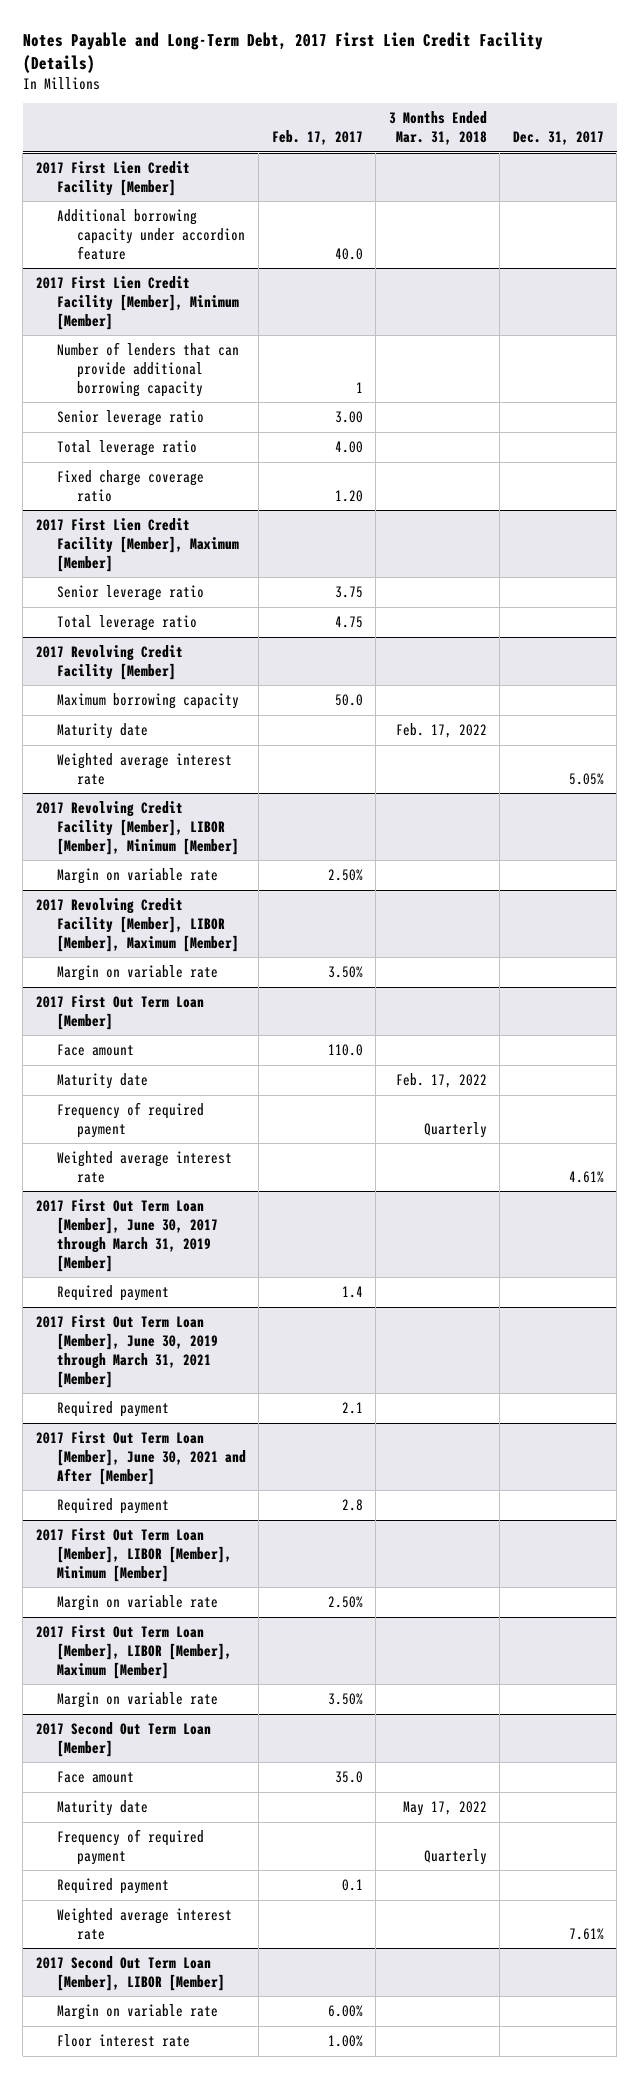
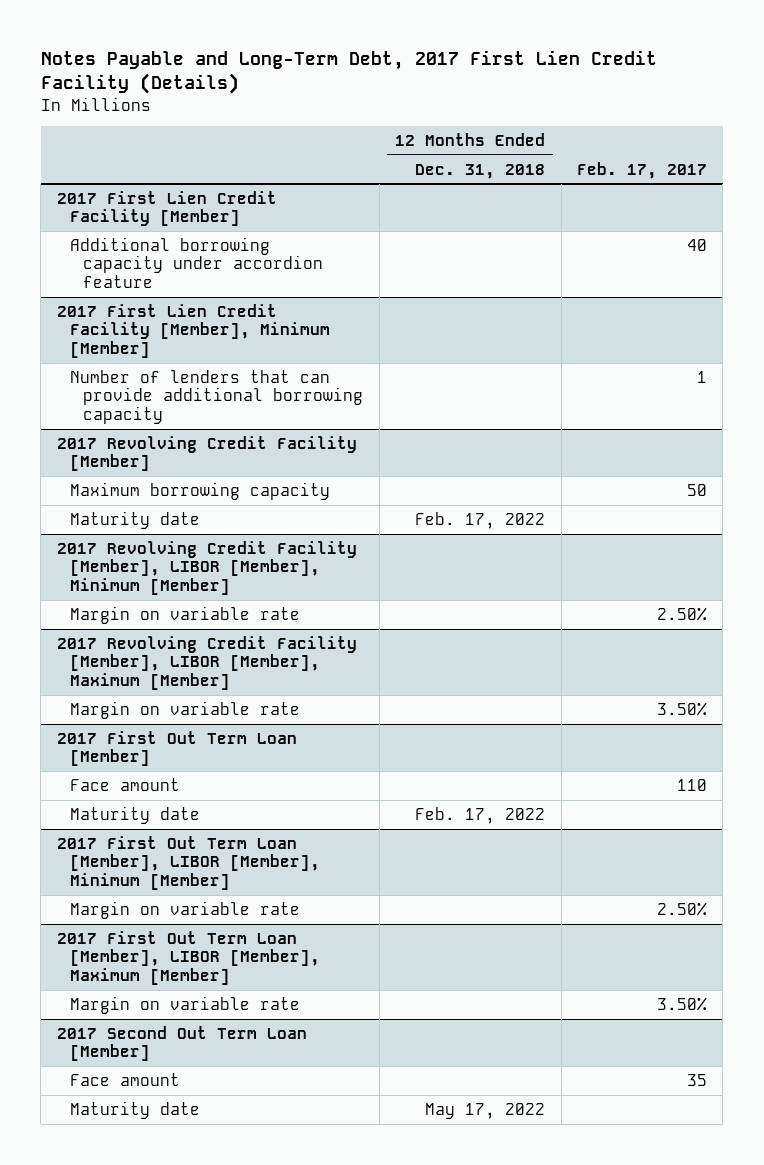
- | Feb. 17, 2017 | 3 Months Ended Mar. 31, 2018 | Dec. 31, 2017
+ | 12 Months Ended Dec. 31, 2018 | Feb. 17, 2017
@ 2017 First Lien Credit Facility [Member]
- Additional borrowing capacity under accordion feature | 40.0 | |
+ Additional borrowing capacity under accordion feature | | 40
@ 2017 First Lien Credit Facility [Member], Minimum [Member]
- Senior leverage ratio | 3.00 | |
- Total leverage ratio | 4.00 | |
- Fixed charge coverage ratio | 1.20 | |
- 2017 First Lien Credit Facility [Member], Maximum [Member]
- Senior leverage ratio | 3.75 | |
- Total leverage ratio | 4.75 | |
@ 2017 Revolving Credit Facility [Member]
- Maximum borrowing capacity | 50.0 | |
+ Maximum borrowing capacity | | 50
- Weighted average interest rate | | | 5.05%
@ 2017 First Out Term Loan [Member]
- Face amount | 110.0 | |
+ Face amount | | 110
- Frequency of required payment | | Quarterly |
- Weighted average interest rate | | | 4.61%
- 2017 First Out Term Loan [Member], June 30, 2017 through March 31, 2019 [Member]
- Required payment | 1.4 | |
- 2017 First Out Term Loan [Member], June 30, 2019 through March 31, 2021 [Member]
- Required payment | 2.1 | |
- 2017 First Out Term Loan [Member], June 30, 2021 and After [Member]
- Required payment | 2.8 | |
@ 2017 Second Out Term Loan [Member]
- Face amount | 35.0 | |
+ Face amount | | 35
- Frequency of required payment | | Quarterly |
- Required payment | 0.1 | |
- Weighted average interest rate | | | 7.61%
- 2017 Second Out Term Loan [Member], LIBOR [Member]
- Margin on variable rate | 6.00% | |
- Floor interest rate | 1.00% | |

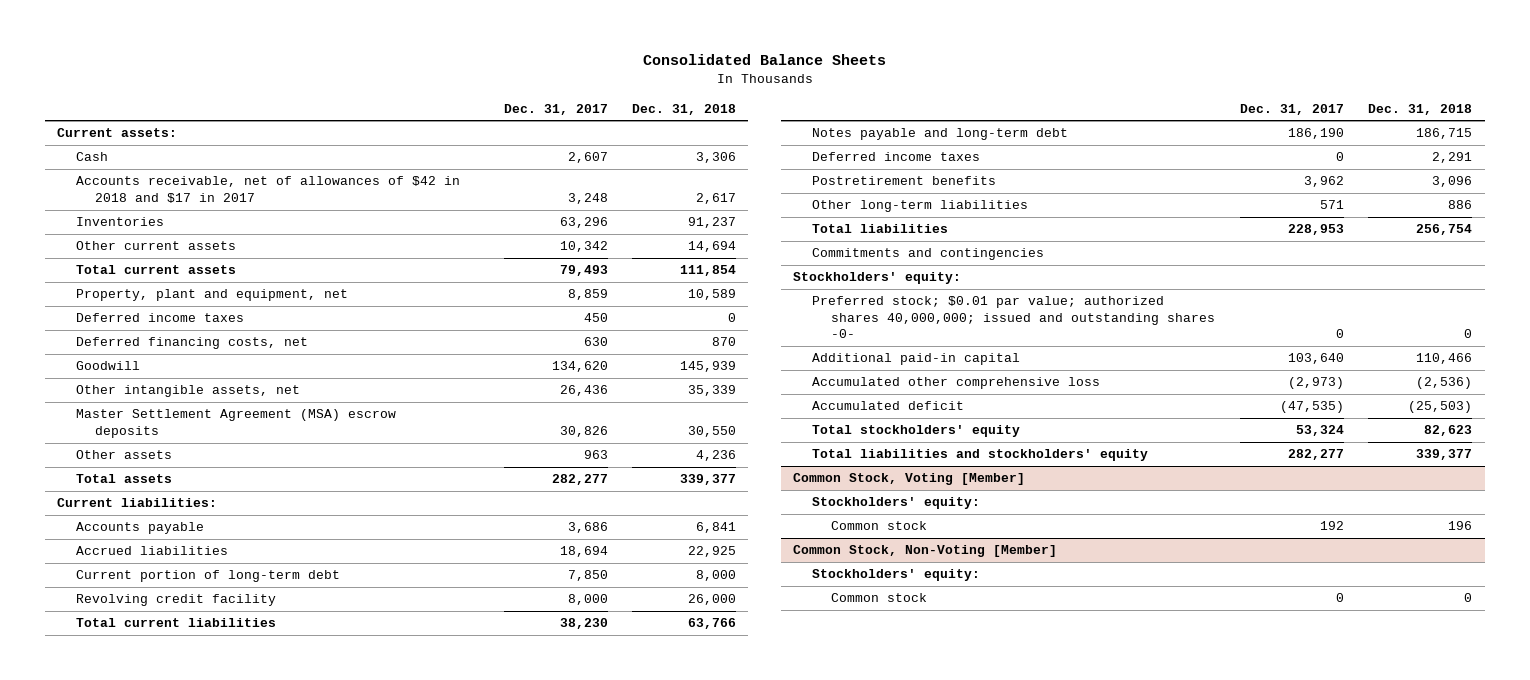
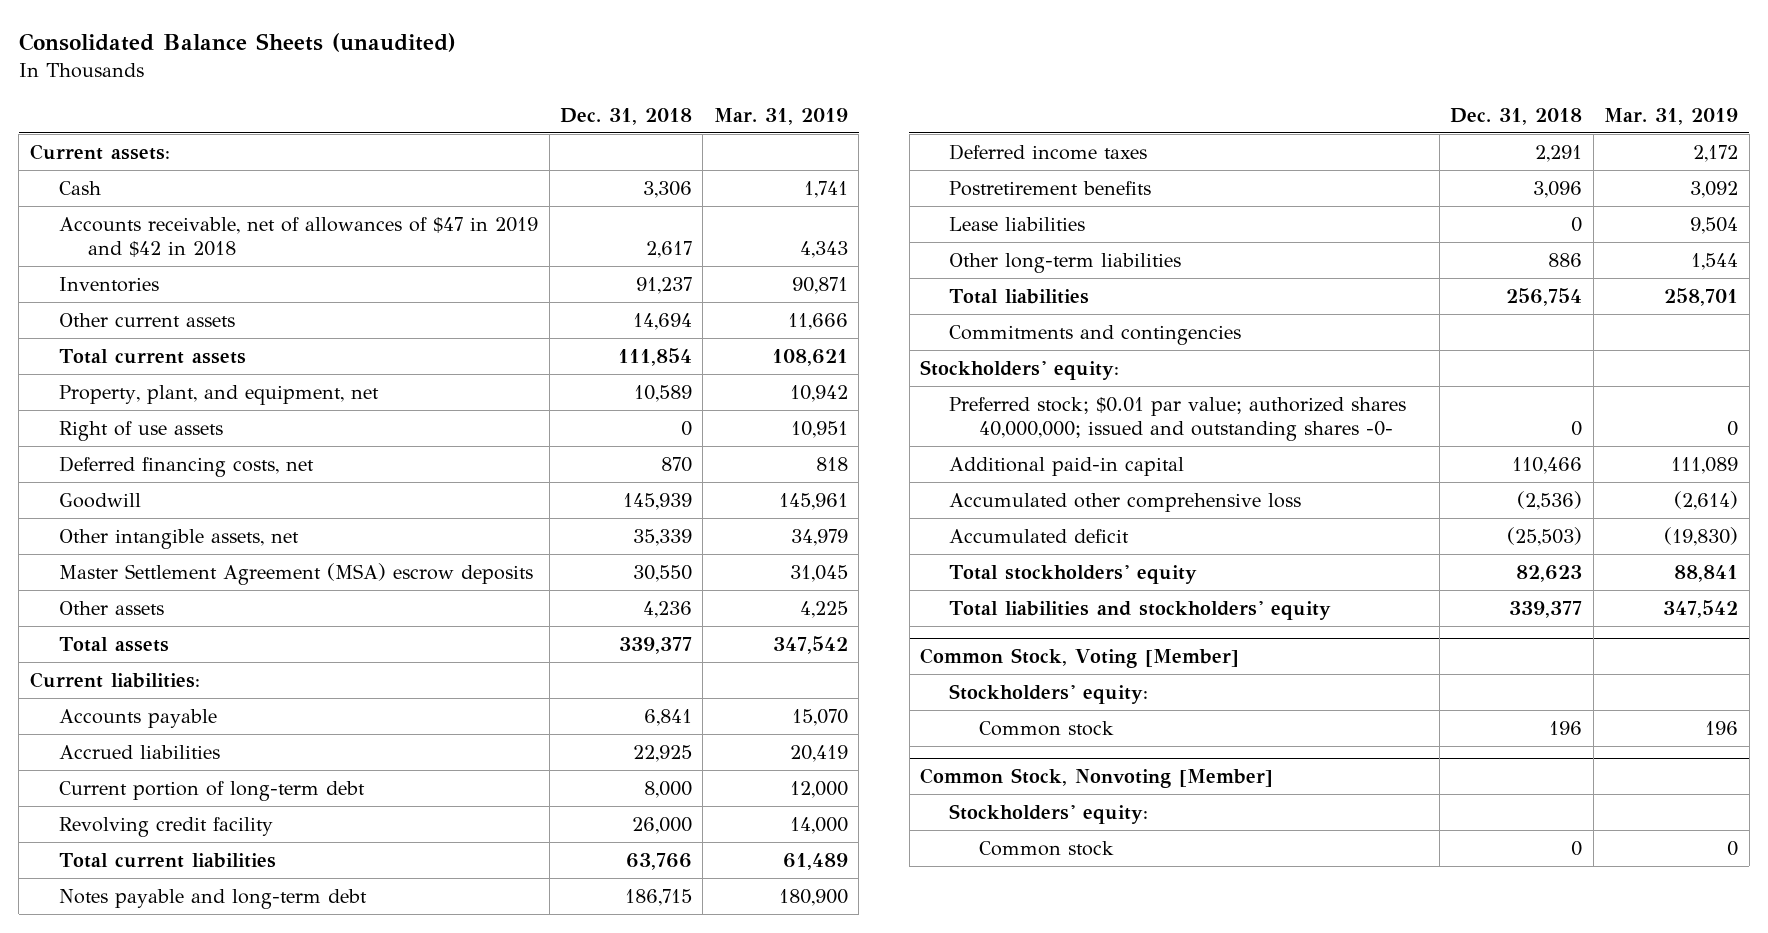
- Consolidated Balance Sheets
+ Consolidated Balance Sheets (unaudited)
- | Dec. 31, 2017 | Dec. 31, 2018
+ | Dec. 31, 2018 | Mar. 31, 2019
- Accounts receivable, net of allowances of $42 in 2018 and $17 in 2017 | 3,248 | 2,617
+ Accounts receivable, net of allowances of $47 in 2019 and $42 in 2018 | 2,617 | 4,343
- Property, plant and equipment, net | 8,859 | 10,589
- Deferred income taxes | 450 | 0
+ Property, plant, and equipment, net | 10,589 | 10,942
+ Right of use assets | 0 | 10,951
+ Lease liabilities | 0 | 9,504
- Common Stock, Non-Voting [Member]
+ Common Stock, Nonvoting [Member]

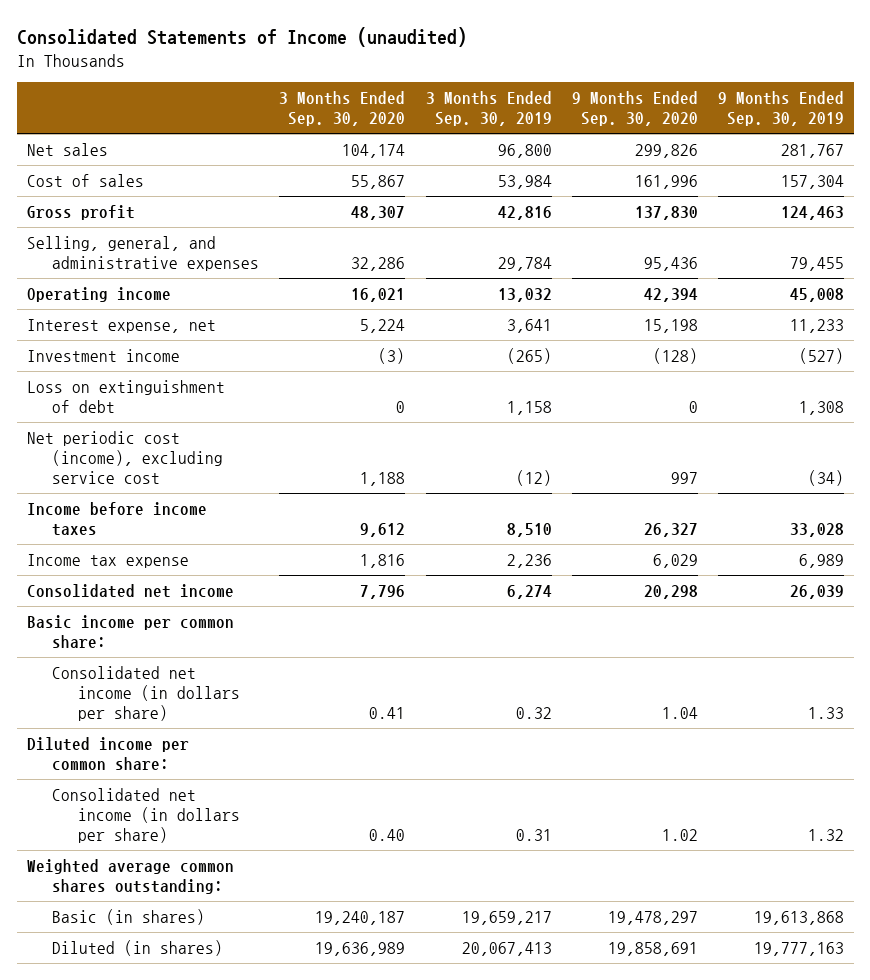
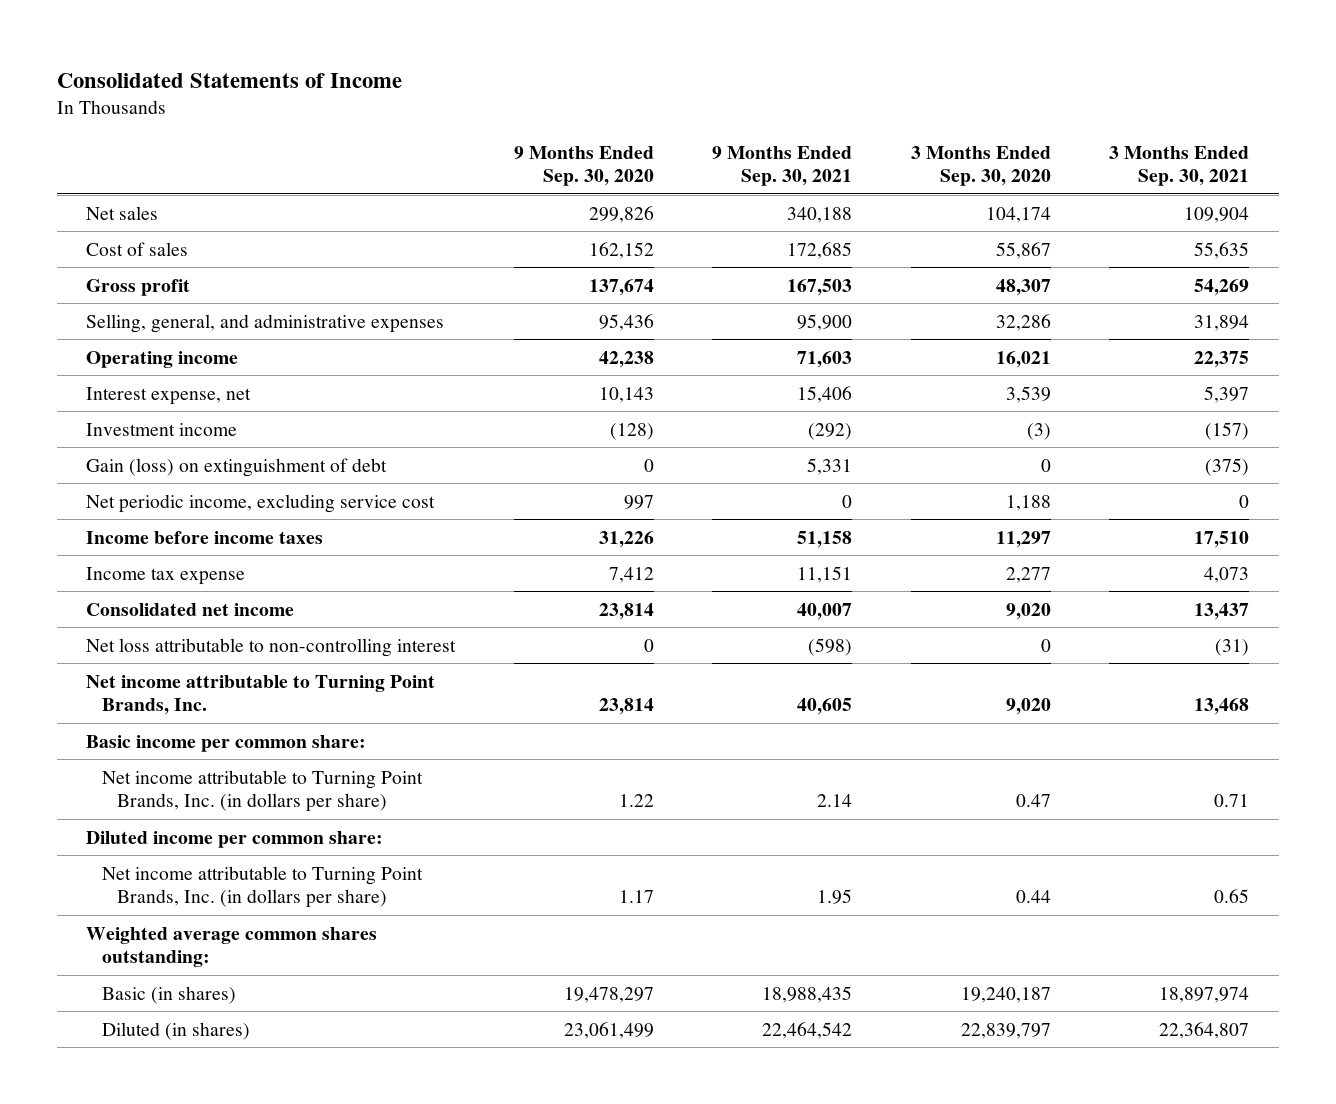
- Consolidated Statements of Income (unaudited)
+ Consolidated Statements of Income
- | 3 Months Ended Sep. 30, 2020 | 3 Months Ended Sep. 30, 2019 | 9 Months Ended Sep. 30, 2020 | 9 Months Ended Sep. 30, 2019
+ | 9 Months Ended Sep. 30, 2020 | 9 Months Ended Sep. 30, 2021 | 3 Months Ended Sep. 30, 2020 | 3 Months Ended Sep. 30, 2021
- Cost of sales | 55,867 | 53,984 | 161,996 | 157,304
- Gross profit | 48,307 | 42,816 | 137,830 | 124,463
+ Cost of sales | 162,152 | 172,685 | 55,867 | 55,635
+ Gross profit | 137,674 | 167,503 | 48,307 | 54,269
- Operating income | 16,021 | 13,032 | 42,394 | 45,008
- Interest expense, net | 5,224 | 3,641 | 15,198 | 11,233
+ Operating income | 42,238 | 71,603 | 16,021 | 22,375
+ Interest expense, net | 10,143 | 15,406 | 3,539 | 5,397
- Loss on extinguishment of debt | 0 | 1,158 | 0 | 1,308
- Net periodic cost (income), excluding service cost | 1,188 | (12) | 997 | (34)
- Income before income taxes | 9,612 | 8,510 | 26,327 | 33,028
- Income tax expense | 1,816 | 2,236 | 6,029 | 6,989
- Consolidated net income | 7,796 | 6,274 | 20,298 | 26,039
+ Gain (loss) on extinguishment of debt | 0 | 5,331 | 0 | (375)
+ Net periodic income, excluding service cost | 997 | 0 | 1,188 | 0
+ Income before income taxes | 31,226 | 51,158 | 11,297 | 17,510
+ Income tax expense | 7,412 | 11,151 | 2,277 | 4,073
+ Consolidated net income | 23,814 | 40,007 | 9,020 | 13,437
+ Net loss attributable to non-controlling interest | 0 | (598) | 0 | (31)
+ Net income attributable to Turning Point Brands, Inc. | 23,814 | 40,605 | 9,020 | 13,468
- Consolidated net income (in dollars per share) | 0.41 | 0.32 | 1.04 | 1.33
+ Net income attributable to Turning Point Brands, Inc. (in dollars per share) | 1.22 | 2.14 | 0.47 | 0.71
- Consolidated net income (in dollars per share) | 0.40 | 0.31 | 1.02 | 1.32
+ Net income attributable to Turning Point Brands, Inc. (in dollars per share) | 1.17 | 1.95 | 0.44 | 0.65
- Diluted (in shares) | 19,636,989 | 20,067,413 | 19,858,691 | 19,777,163
+ Diluted (in shares) | 23,061,499 | 22,464,542 | 22,839,797 | 22,364,807

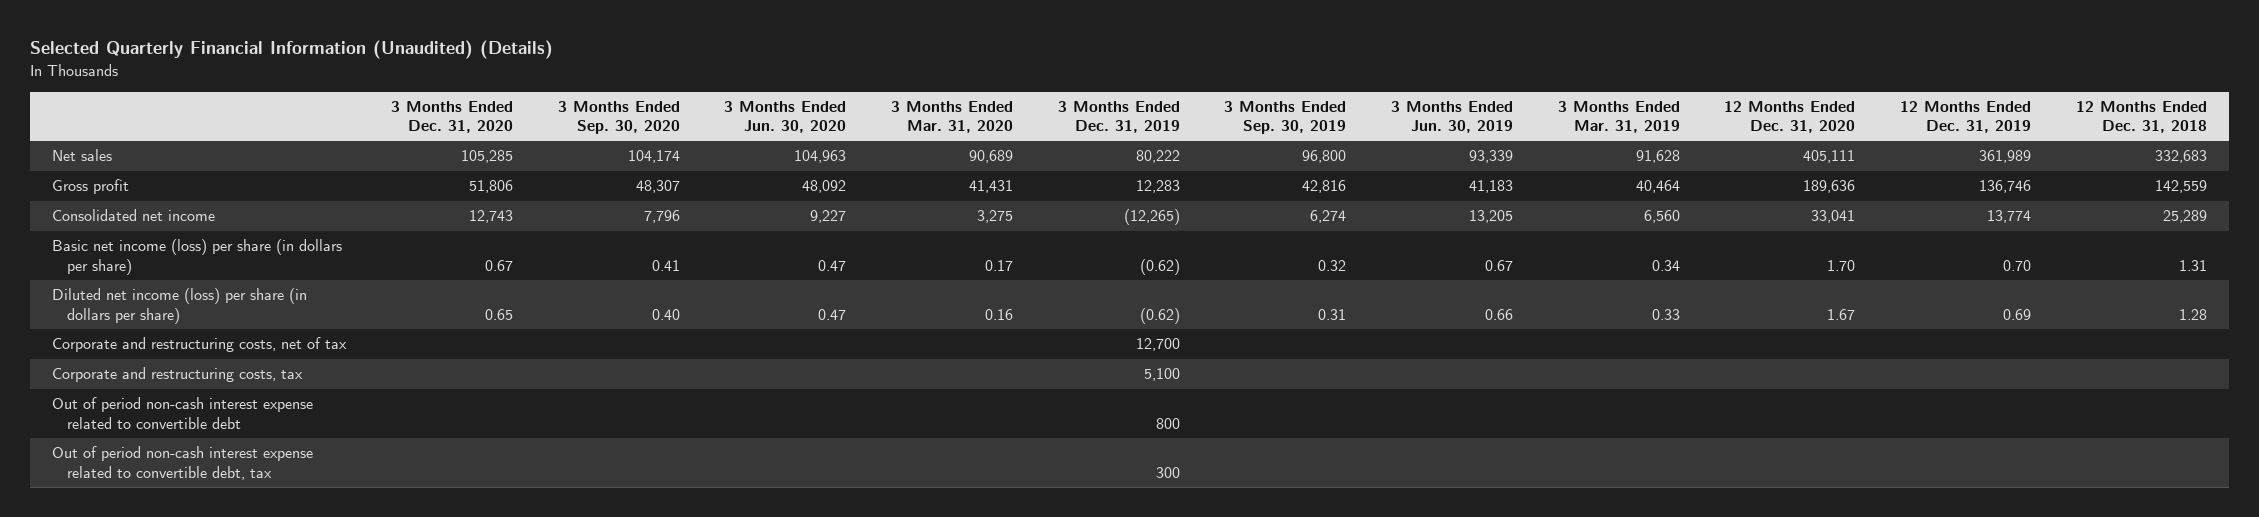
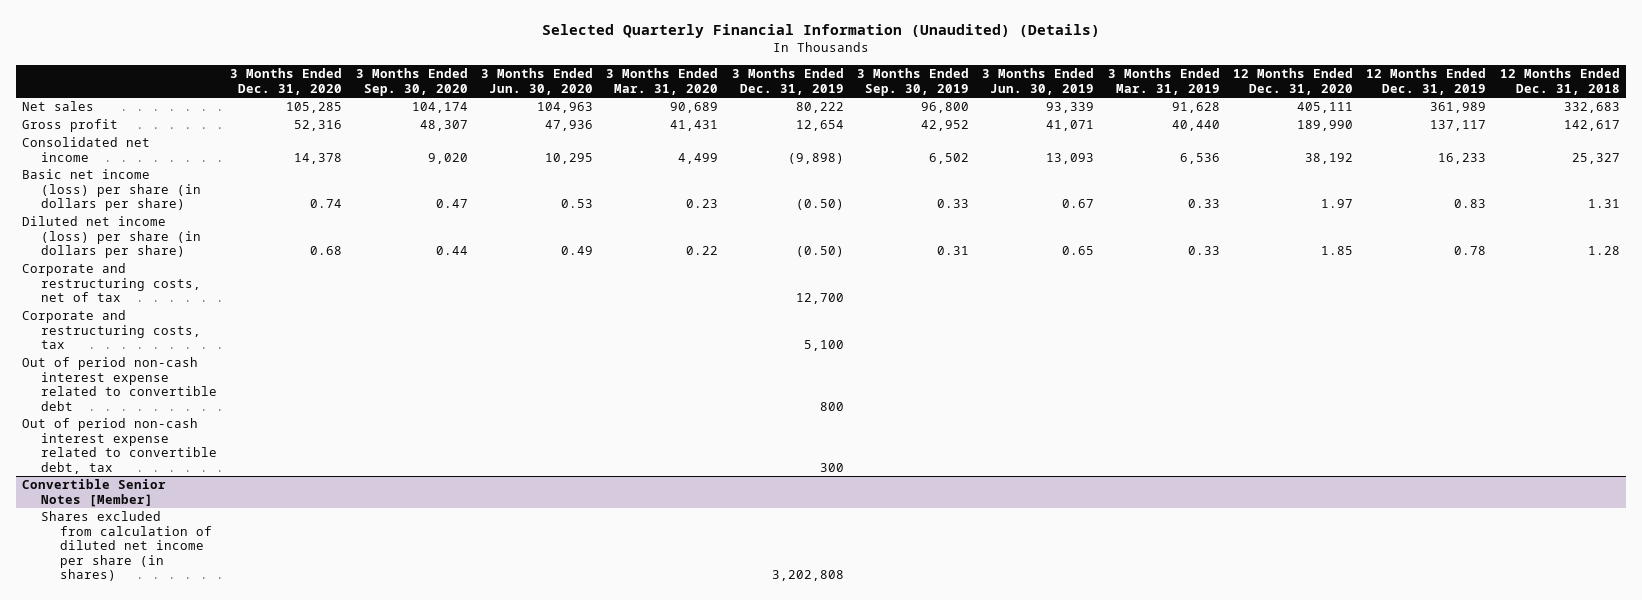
- Gross profit | 51,806 | 48,307 | 48,092 | 41,431 | 12,283 | 42,816 | 41,183 | 40,464 | 189,636 | 136,746 | 142,559
- Consolidated net income | 12,743 | 7,796 | 9,227 | 3,275 | (12,265) | 6,274 | 13,205 | 6,560 | 33,041 | 13,774 | 25,289
- Basic net income (loss) per share (in dollars per share) | 0.67 | 0.41 | 0.47 | 0.17 | (0.62) | 0.32 | 0.67 | 0.34 | 1.70 | 0.70 | 1.31
- Diluted net income (loss) per share (in dollars per share) | 0.65 | 0.40 | 0.47 | 0.16 | (0.62) | 0.31 | 0.66 | 0.33 | 1.67 | 0.69 | 1.28
+ Gross profit | 52,316 | 48,307 | 47,936 | 41,431 | 12,654 | 42,952 | 41,071 | 40,440 | 189,990 | 137,117 | 142,617
+ Consolidated net income | 14,378 | 9,020 | 10,295 | 4,499 | (9,898) | 6,502 | 13,093 | 6,536 | 38,192 | 16,233 | 25,327
+ Basic net income (loss) per share (in dollars per share) | 0.74 | 0.47 | 0.53 | 0.23 | (0.50) | 0.33 | 0.67 | 0.33 | 1.97 | 0.83 | 1.31
+ Diluted net income (loss) per share (in dollars per share) | 0.68 | 0.44 | 0.49 | 0.22 | (0.50) | 0.31 | 0.65 | 0.33 | 1.85 | 0.78 | 1.28
+ Convertible Senior Notes [Member]
+ Shares excluded from calculation of diluted net income per share (in shares) | | | | | 3,202,808 | | | | | |

